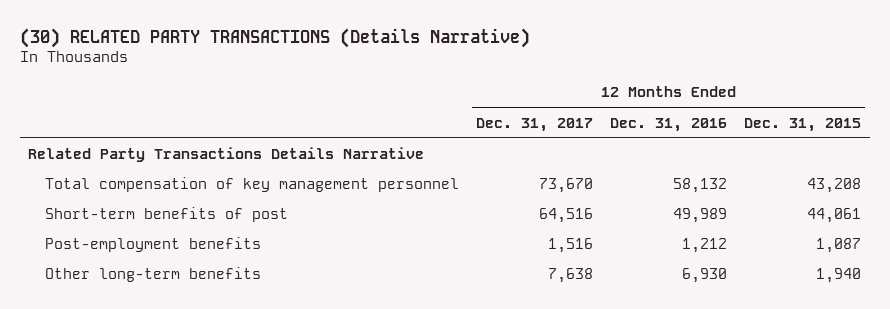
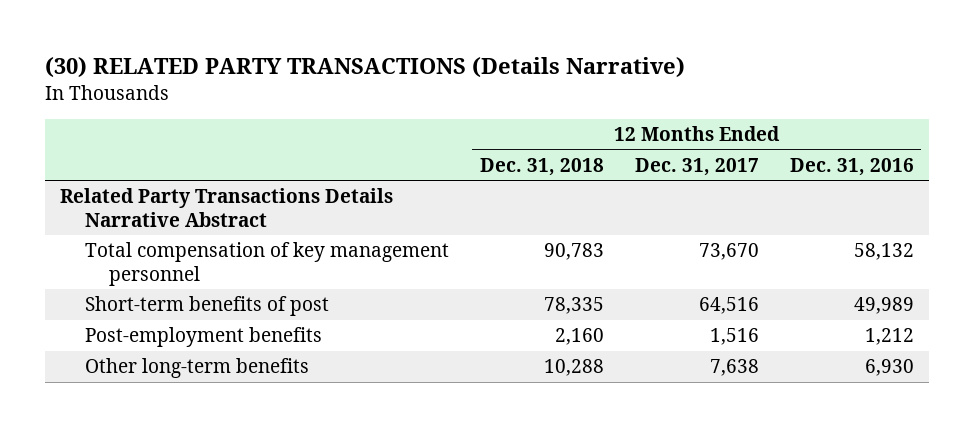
- | 12 Months Ended Dec. 31, 2017 | 12 Months Ended Dec. 31, 2016 | 12 Months Ended Dec. 31, 2015
+ | 12 Months Ended Dec. 31, 2018 | 12 Months Ended Dec. 31, 2017 | 12 Months Ended Dec. 31, 2016
- Related Party Transactions Details Narrative
+ Related Party Transactions Details Narrative Abstract

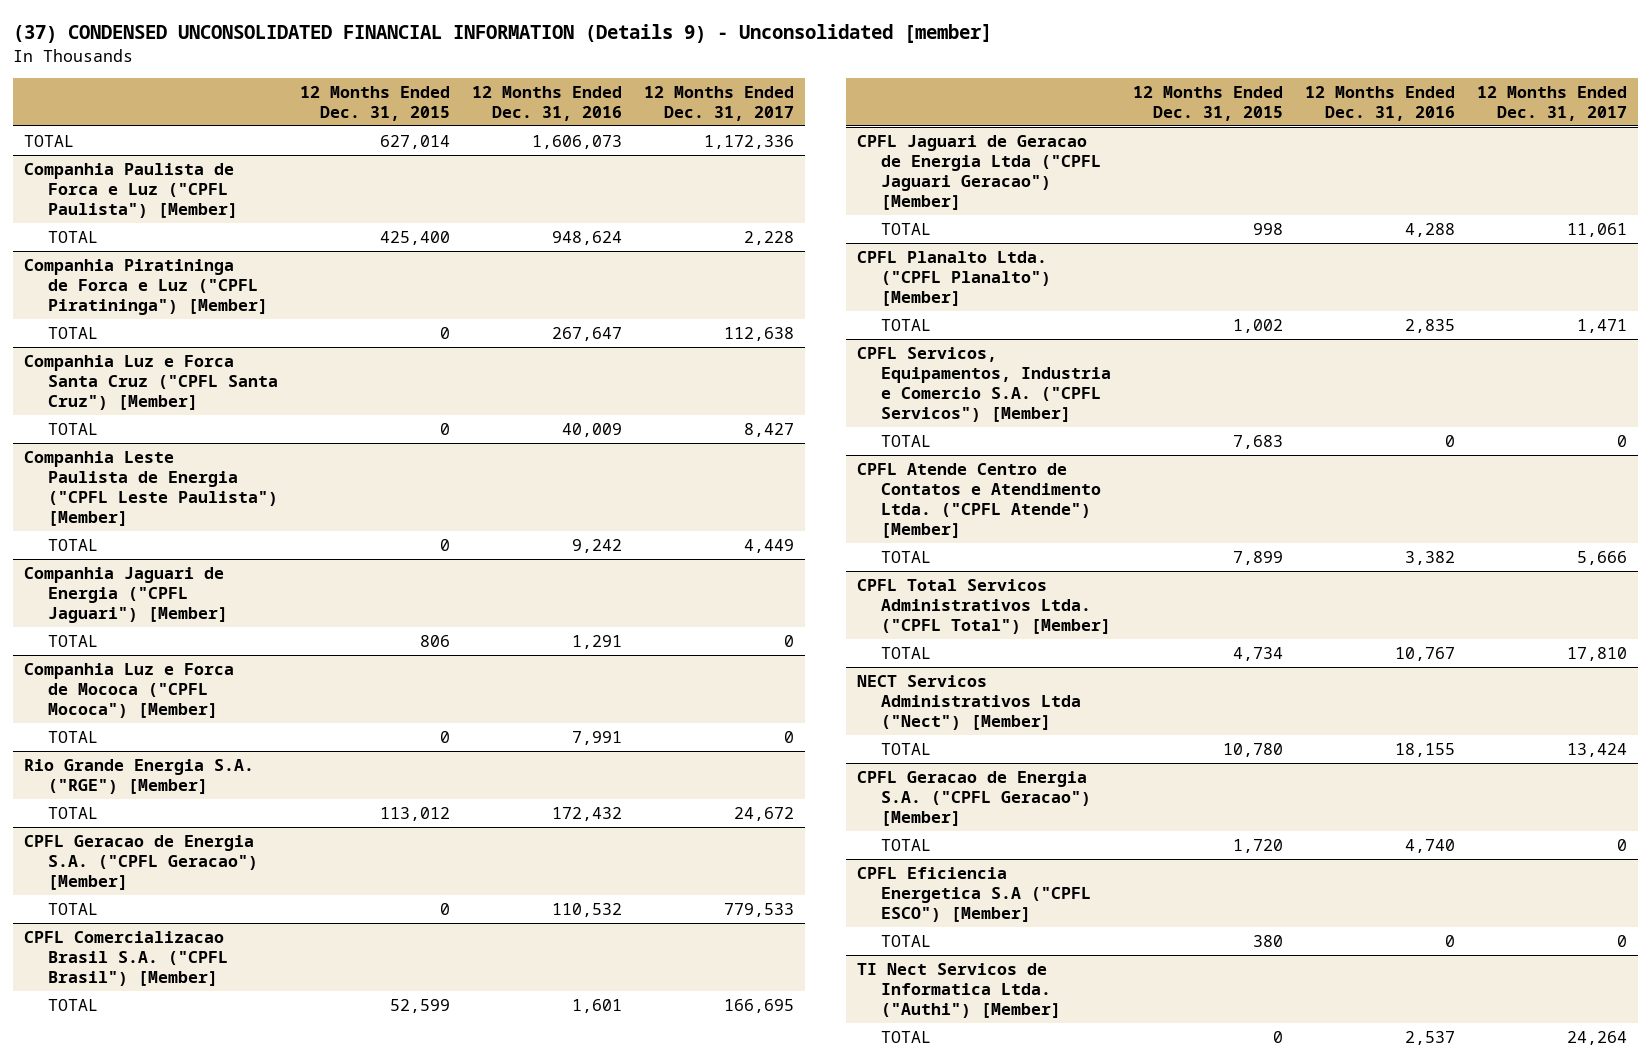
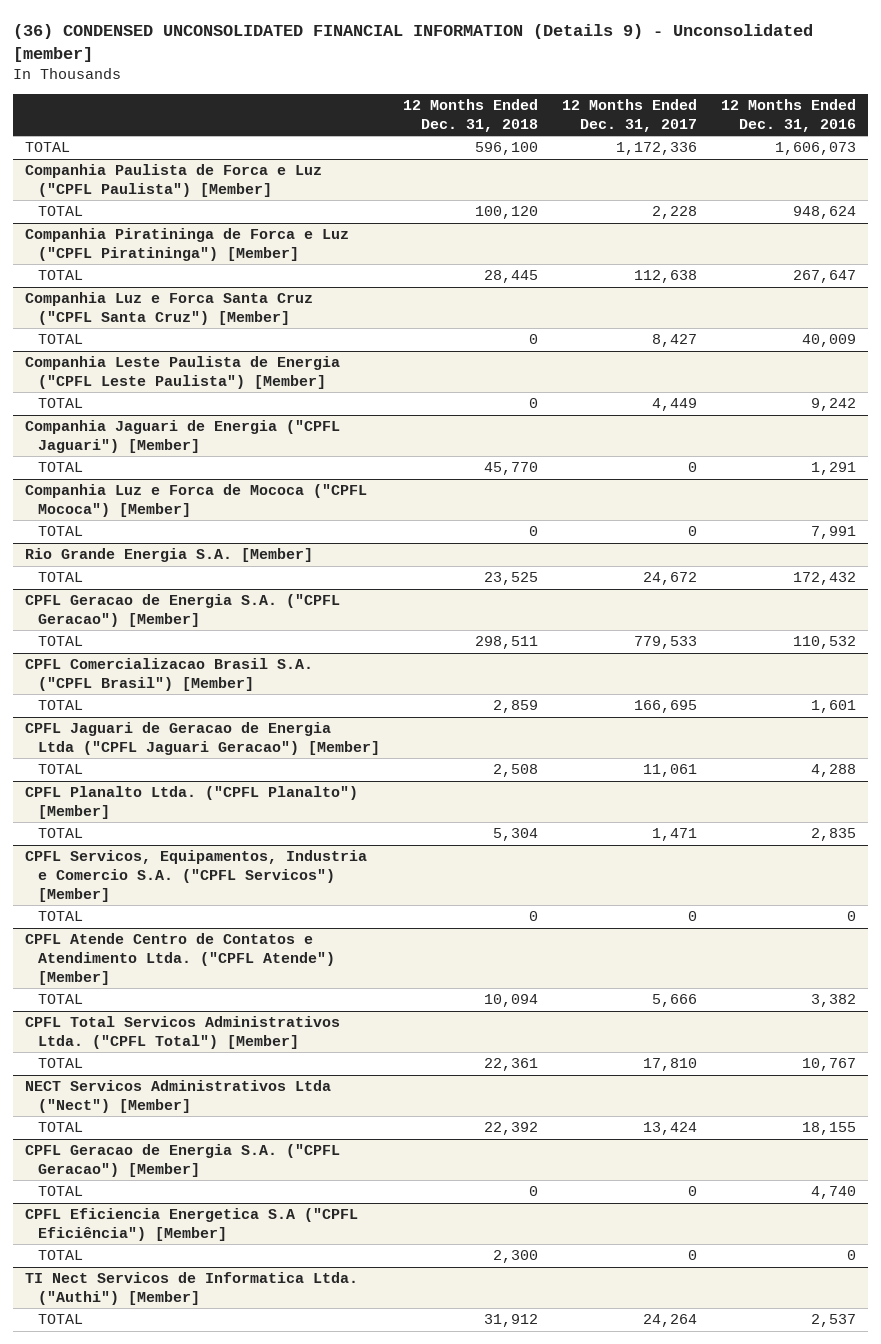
- (37) CONDENSED UNCONSOLIDATED FINANCIAL INFORMATION (Details 9) - Unconsolidated [member]
+ (36) CONDENSED UNCONSOLIDATED FINANCIAL INFORMATION (Details 9) - Unconsolidated [member]
- | 12 Months Ended Dec. 31, 2015 | 12 Months Ended Dec. 31, 2016 | 12 Months Ended Dec. 31, 2017
+ | 12 Months Ended Dec. 31, 2018 | 12 Months Ended Dec. 31, 2017 | 12 Months Ended Dec. 31, 2016
- Rio Grande Energia S.A. ("RGE") [Member]
+ Rio Grande Energia S.A. [Member]
- CPFL Eficiencia Energetica S.A ("CPFL ESCO") [Member]
+ CPFL Eficiencia Energetica S.A ("CPFL Eficiência") [Member]

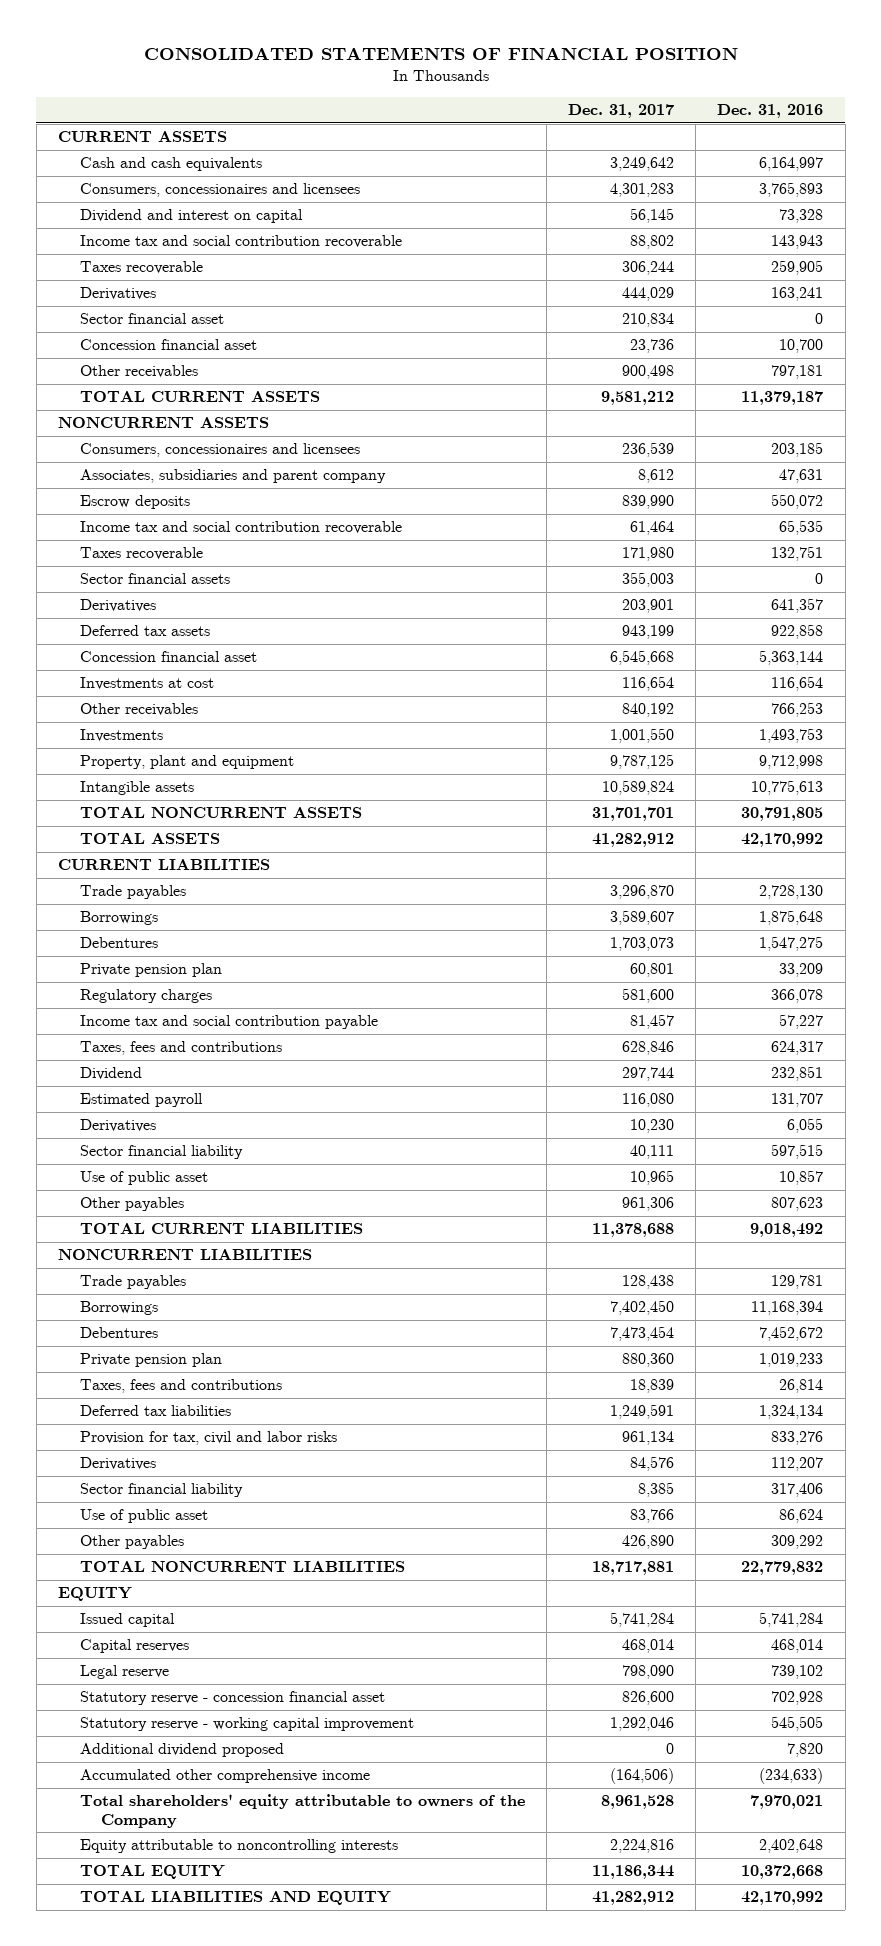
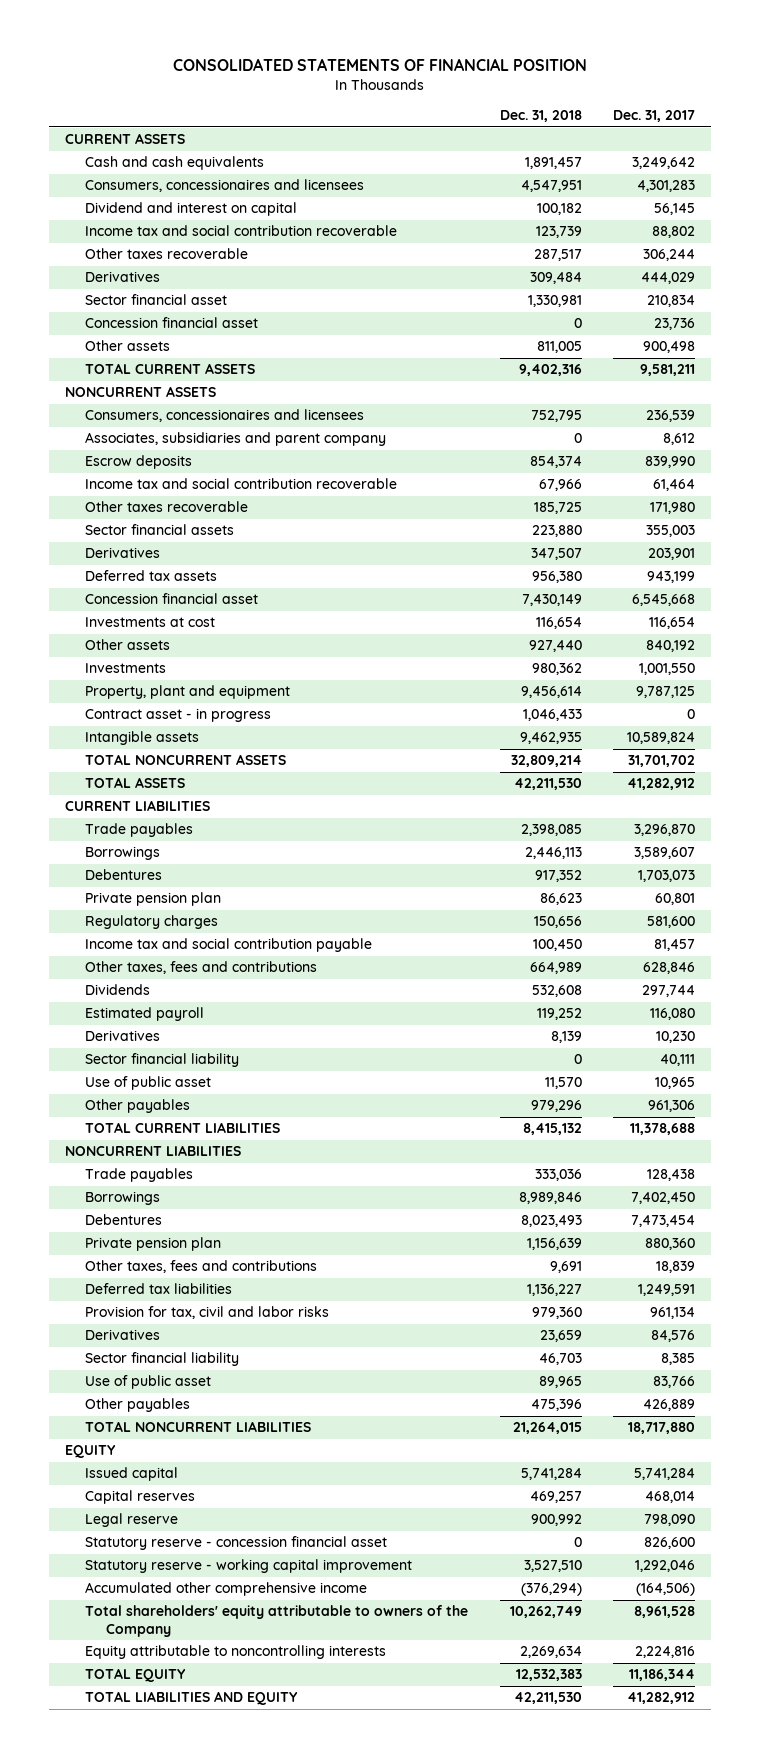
- | Dec. 31, 2017 | Dec. 31, 2016
+ | Dec. 31, 2018 | Dec. 31, 2017
- Taxes recoverable | 306,244 | 259,905
+ Other taxes recoverable | 287,517 | 306,244
- Other receivables | 900,498 | 797,181
- TOTAL CURRENT ASSETS | 9,581,212 | 11,379,187
+ Other assets | 811,005 | 900,498
+ TOTAL CURRENT ASSETS | 9,402,316 | 9,581,211
- Taxes recoverable | 171,980 | 132,751
+ Other taxes recoverable | 185,725 | 171,980
- Other receivables | 840,192 | 766,253
+ Other assets | 927,440 | 840,192
+ Contract asset - in progress | 1,046,433 | 0
- TOTAL NONCURRENT ASSETS | 31,701,701 | 30,791,805
+ TOTAL NONCURRENT ASSETS | 32,809,214 | 31,701,702
- Taxes, fees and contributions | 628,846 | 624,317
- Dividend | 297,744 | 232,851
+ Other taxes, fees and contributions | 664,989 | 628,846
+ Dividends | 532,608 | 297,744
- Taxes, fees and contributions | 18,839 | 26,814
+ Other taxes, fees and contributions | 9,691 | 18,839
- Other payables | 426,890 | 309,292
- TOTAL NONCURRENT LIABILITIES | 18,717,881 | 22,779,832
+ Other payables | 475,396 | 426,889
+ TOTAL NONCURRENT LIABILITIES | 21,264,015 | 18,717,880
- Additional dividend proposed | 0 | 7,820

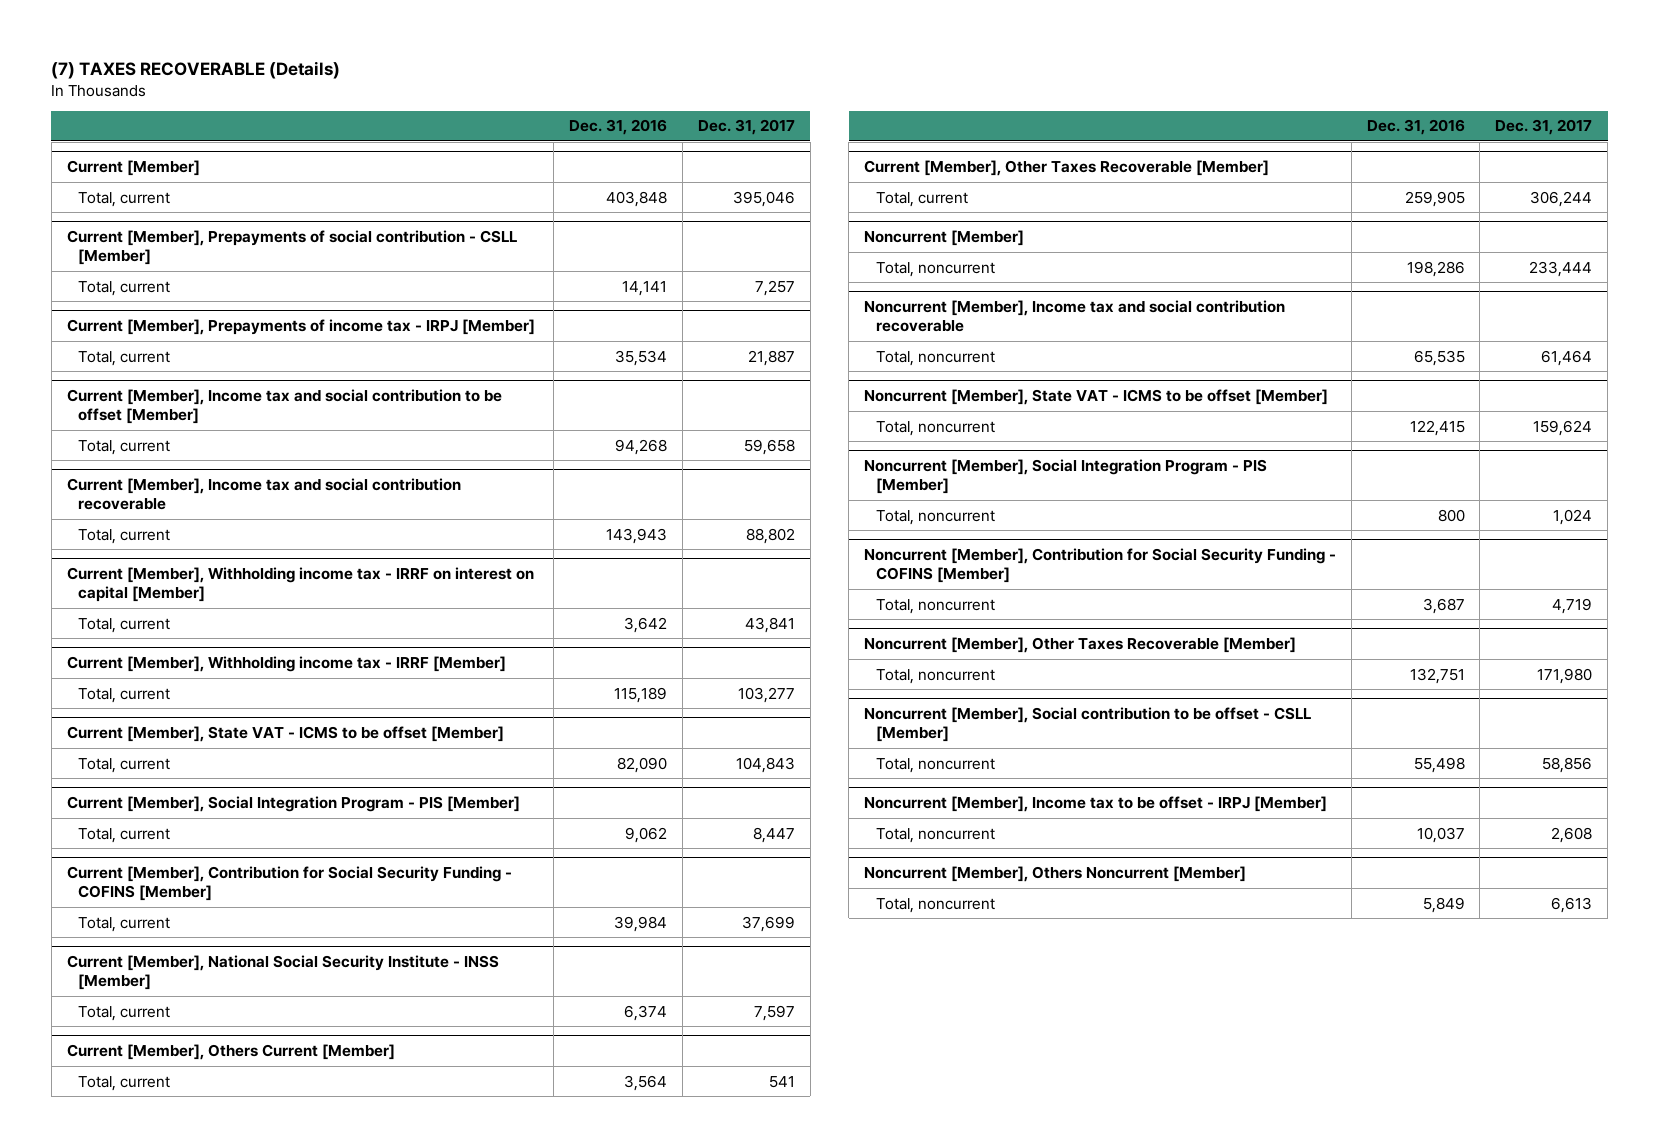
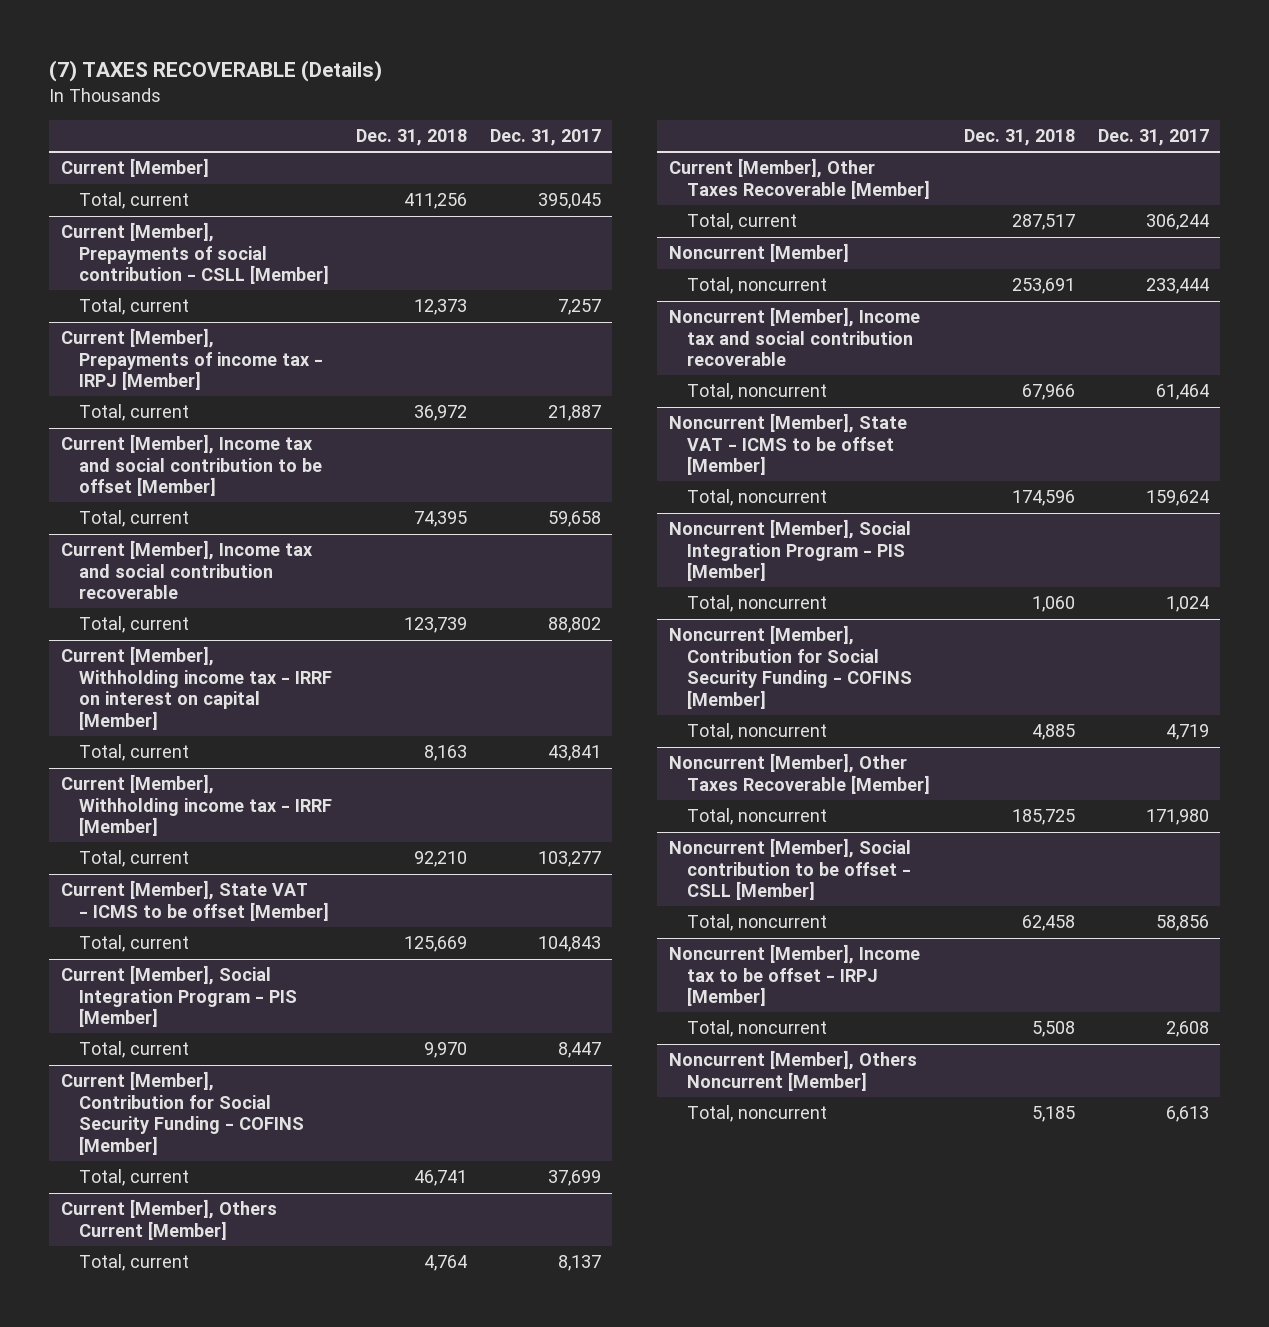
- | Dec. 31, 2016 | Dec. 31, 2017
+ | Dec. 31, 2018 | Dec. 31, 2017
@ Current [Member]
- Total, current | 403,848 | 395,046
+ Total, current | 411,256 | 395,045
- Current [Member], National Social Security Institute - INSS [Member]
- Total, current | 6,374 | 7,597
@ Current [Member], Others Current [Member]
- Total, current | 3,564 | 541
+ Total, current | 4,764 | 8,137

